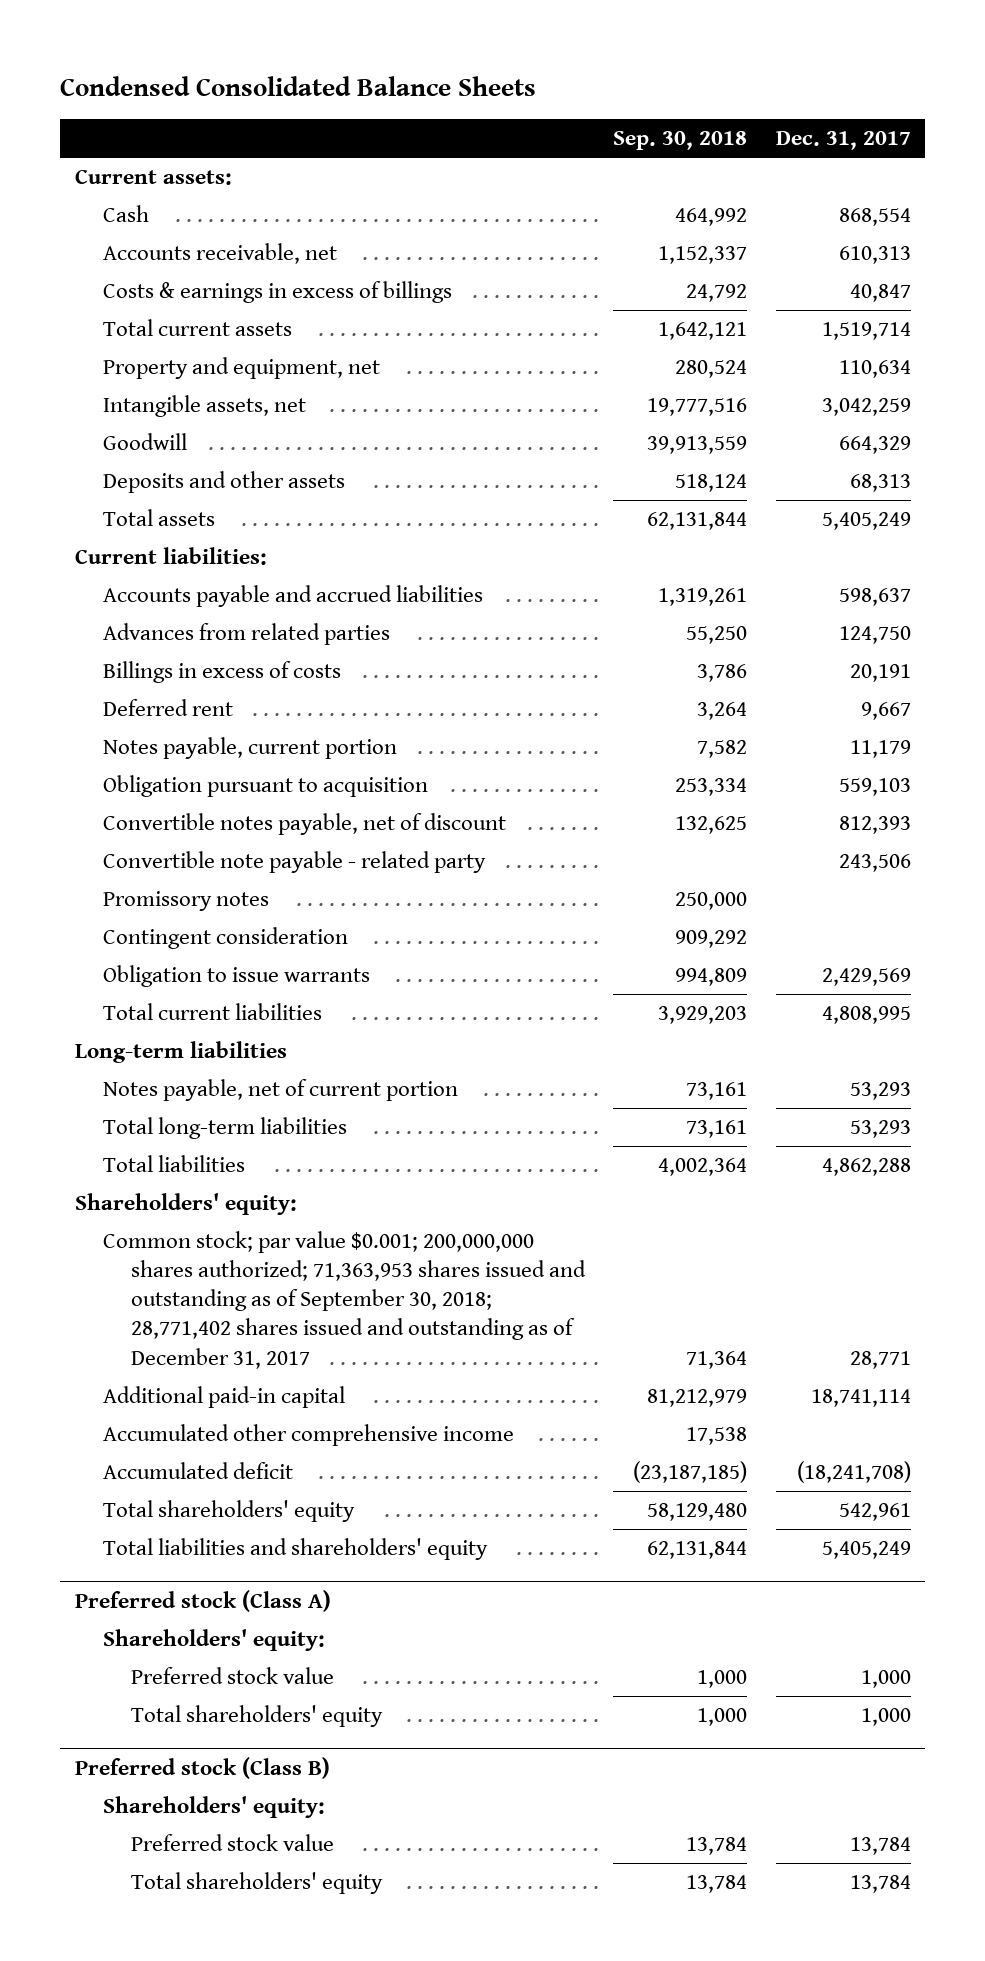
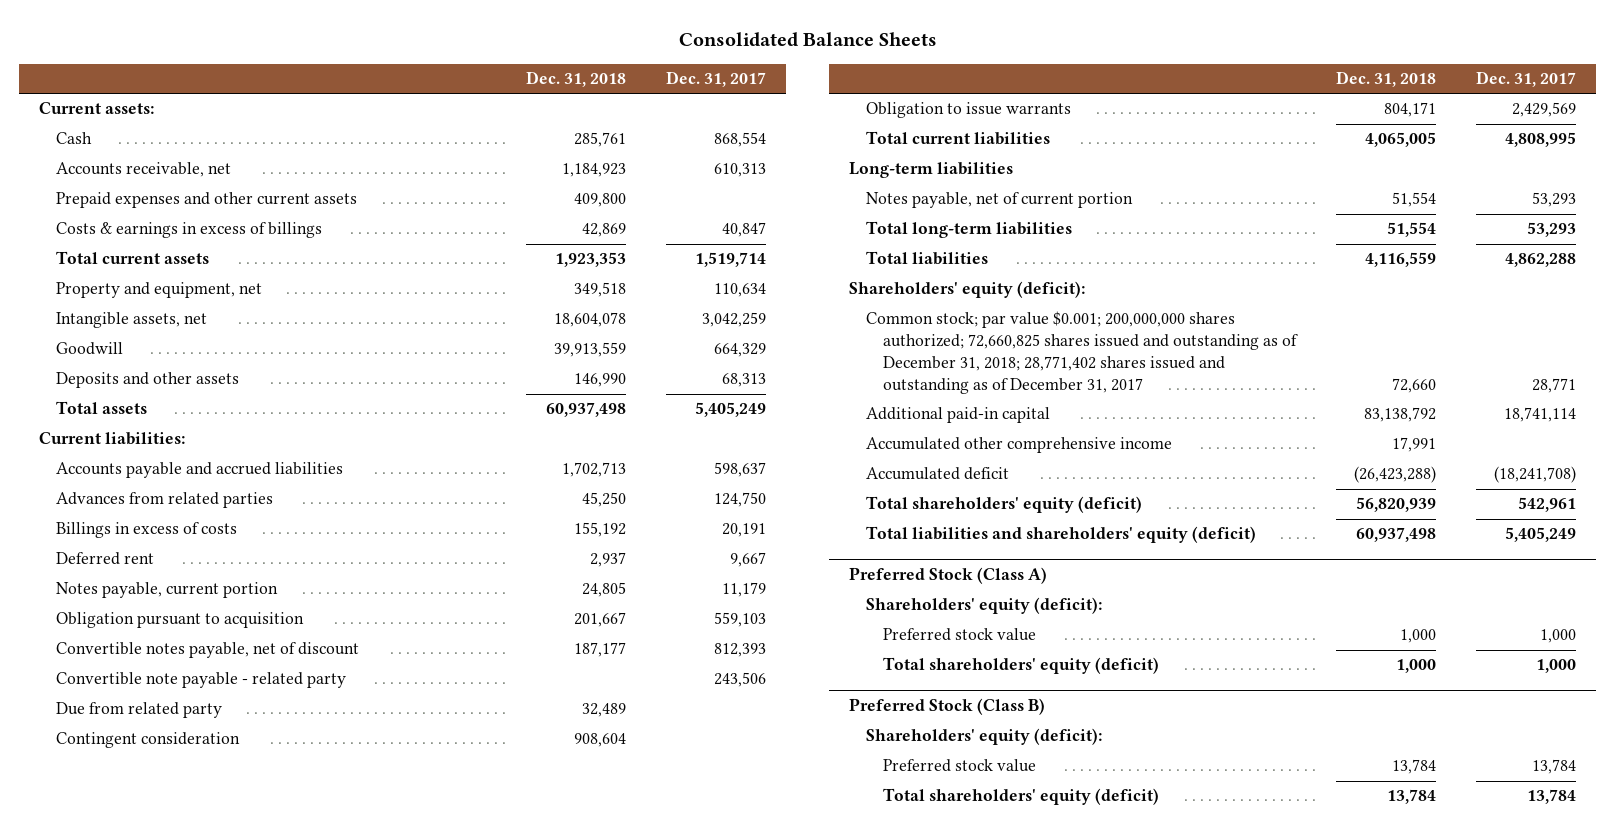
- Condensed Consolidated Balance Sheets
+ Consolidated Balance Sheets
- | Sep. 30, 2018 | Dec. 31, 2017
+ | Dec. 31, 2018 | Dec. 31, 2017
+ Prepaid expenses and other current assets | 409,800 |
- Promissory notes | 250,000 |
+ Due from related party | 32,489 |
- Shareholders' equity:
- Common stock; par value $0.001; 200,000,000 shares authorized; 71,363,953 shares issued and outstanding as of September 30, 2018; 28,771,402 shares issued and outstanding as of December 31, 2017 | 71,364 | 28,771
+ Shareholders' equity (deficit):
+ Common stock; par value $0.001; 200,000,000 shares authorized; 72,660,825 shares issued and outstanding as of December 31, 2018; 28,771,402 shares issued and outstanding as of December 31, 2017 | 72,660 | 28,771
- Total shareholders' equity | 58,129,480 | 542,961
- Total liabilities and shareholders' equity | 62,131,844 | 5,405,249
- Preferred stock (Class A)
- Shareholders' equity:
+ Total shareholders' equity (deficit) | 56,820,939 | 542,961
+ Total liabilities and shareholders' equity (deficit) | 60,937,498 | 5,405,249
+ Preferred Stock (Class A)
+ Shareholders' equity (deficit):
- Total shareholders' equity | 1,000 | 1,000
- Preferred stock (Class B)
- Shareholders' equity:
+ Total shareholders' equity (deficit) | 1,000 | 1,000
+ Preferred Stock (Class B)
+ Shareholders' equity (deficit):
- Total shareholders' equity | 13,784 | 13,784
+ Total shareholders' equity (deficit) | 13,784 | 13,784

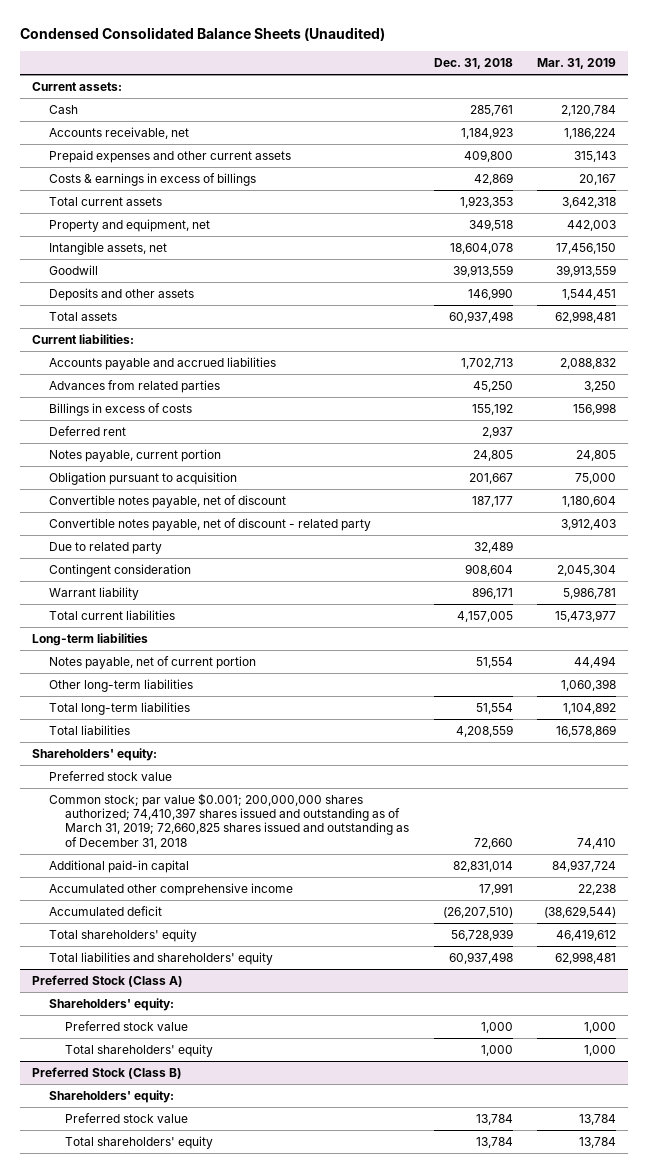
- Consolidated Balance Sheets
+ Condensed Consolidated Balance Sheets (Unaudited)
- | Dec. 31, 2018 | Dec. 31, 2017
+ | Dec. 31, 2018 | Mar. 31, 2019
- Convertible note payable - related party | | 243,506
- Due from related party | 32,489 |
+ Convertible notes payable, net of discount - related party | | 3,912,403
+ Due to related party | 32,489 |
- Obligation to issue warrants | 804,171 | 2,429,569
- Total current liabilities | 4,065,005 | 4,808,995
+ Warrant liability | 896,171 | 5,986,781
+ Total current liabilities | 4,157,005 | 15,473,977
+ Other long-term liabilities | | 1,060,398
- Total liabilities | 4,116,559 | 4,862,288
- Shareholders' equity (deficit):
- Common stock; par value $0.001; 200,000,000 shares authorized; 72,660,825 shares issued and outstanding as of December 31, 2018; 28,771,402 shares issued and outstanding as of December 31, 2017 | 72,660 | 28,771
- Additional paid-in capital | 83,138,792 | 18,741,114
+ Total liabilities | 4,208,559 | 16,578,869
+ Shareholders' equity:
+ Preferred stock value
+ Common stock; par value $0.001; 200,000,000 shares authorized; 74,410,397 shares issued and outstanding as of March 31, 2019; 72,660,825 shares issued and outstanding as of December 31, 2018 | 72,660 | 74,410
+ Additional paid-in capital | 82,831,014 | 84,937,724
- Accumulated deficit | (26,423,288) | (18,241,708)
- Total shareholders' equity (deficit) | 56,820,939 | 542,961
- Total liabilities and shareholders' equity (deficit) | 60,937,498 | 5,405,249
+ Accumulated deficit | (26,207,510) | (38,629,544)
+ Total shareholders' equity | 56,728,939 | 46,419,612
+ Total liabilities and shareholders' equity | 60,937,498 | 62,998,481
@ Preferred Stock (Class A)
- Shareholders' equity (deficit):
+ Shareholders' equity:
- Total shareholders' equity (deficit) | 1,000 | 1,000
+ Total shareholders' equity | 1,000 | 1,000
@ Preferred Stock (Class B)
- Shareholders' equity (deficit):
+ Shareholders' equity:
- Total shareholders' equity (deficit) | 13,784 | 13,784
+ Total shareholders' equity | 13,784 | 13,784

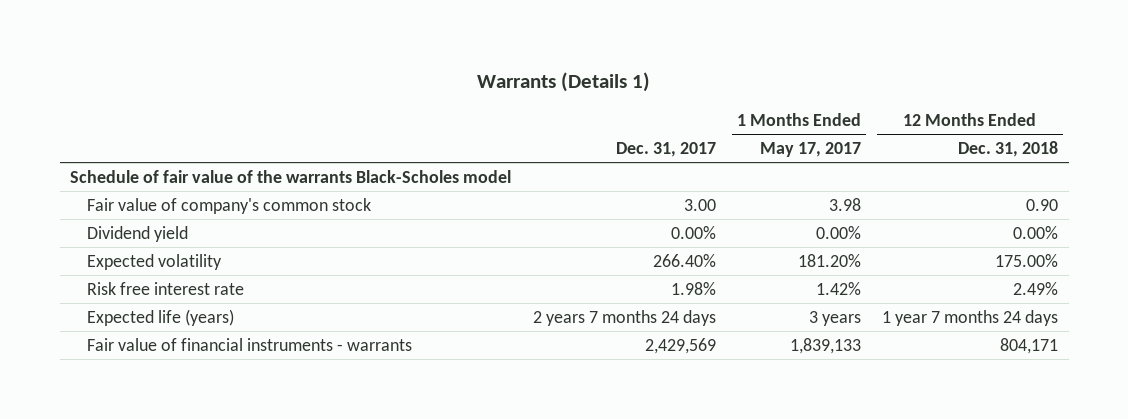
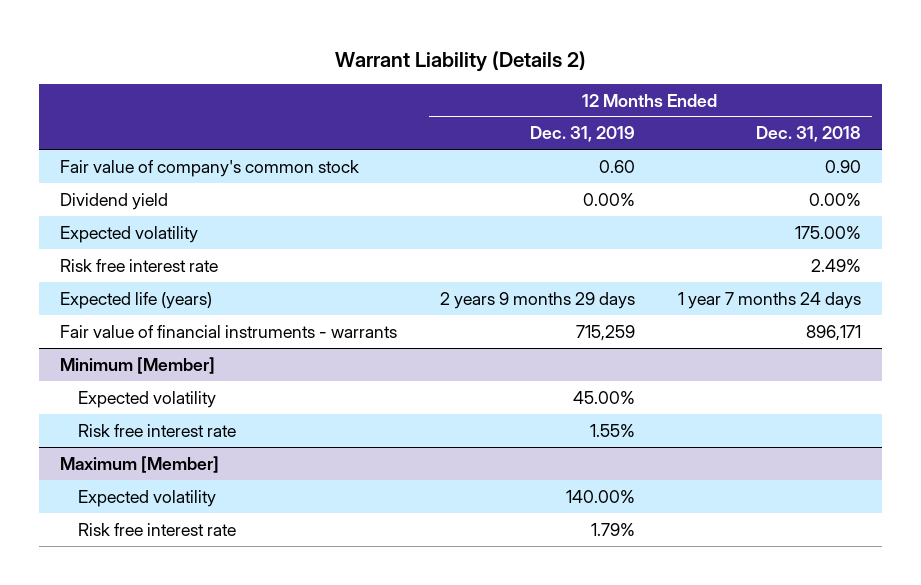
- Warrants (Details 1)
+ Warrant Liability (Details 2)
- | Dec. 31, 2017 | 1 Months Ended May 17, 2017 | 12 Months Ended Dec. 31, 2018
+ | 12 Months Ended Dec. 31, 2019 | 12 Months Ended Dec. 31, 2018
- Schedule of fair value of the warrants Black-Scholes model
- Fair value of financial instruments - warrants | 2,429,569 | 1,839,133 | 804,171
+ Fair value of financial instruments - warrants | 715,259 | 896,171
+ Minimum [Member]
+ Expected volatility | 45.00% |
+ Risk free interest rate | 1.55% |
+ Maximum [Member]
+ Expected volatility | 140.00% |
+ Risk free interest rate | 1.79% |

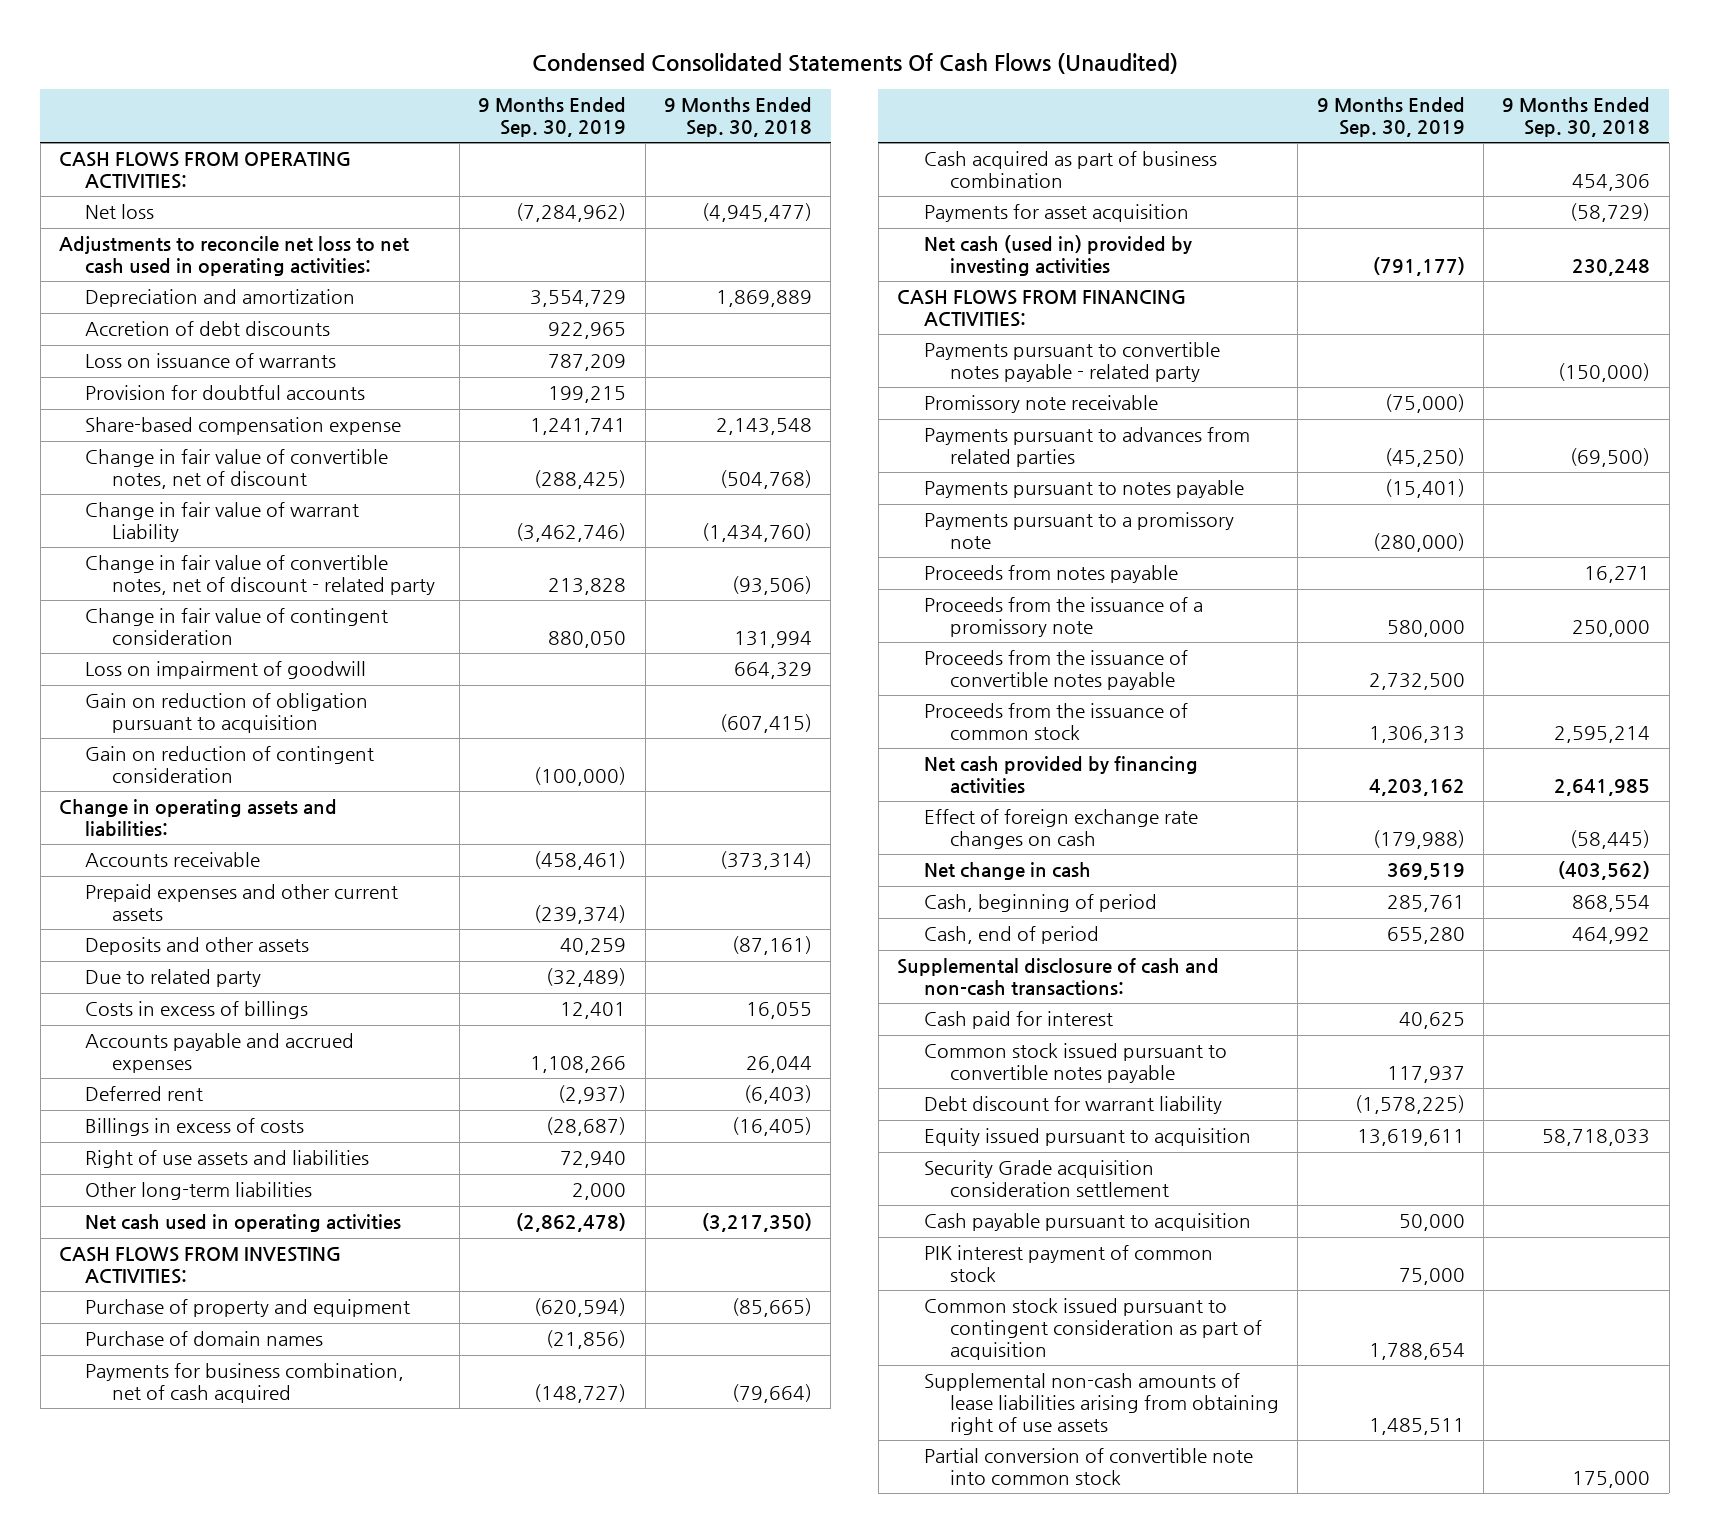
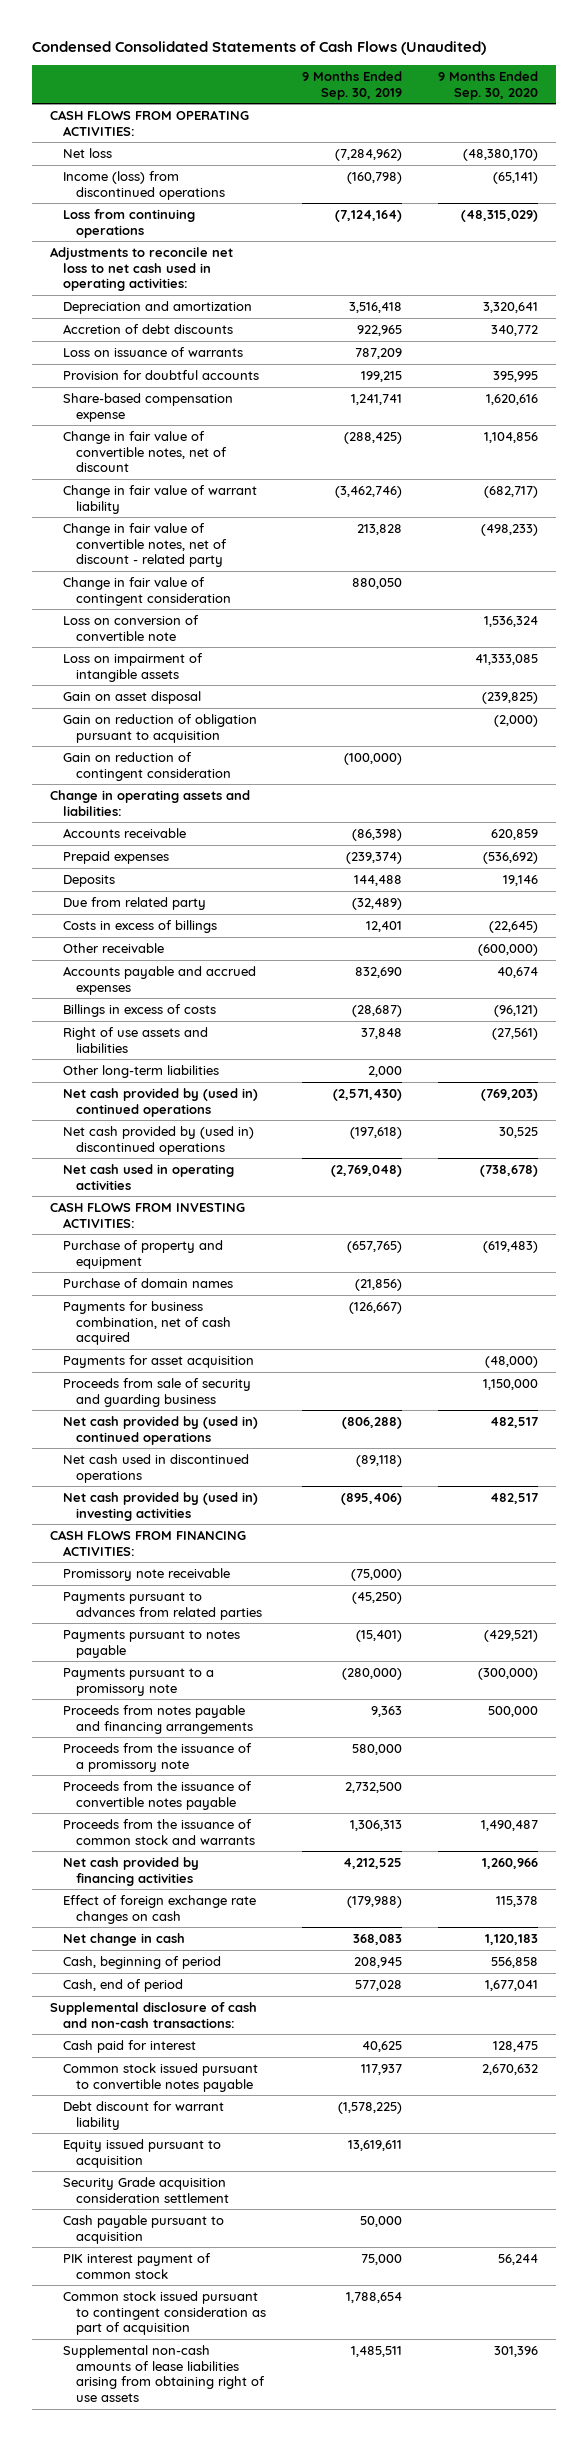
- Condensed Consolidated Statements Of Cash Flows (Unaudited)
+ Condensed Consolidated Statements of Cash Flows (Unaudited)
- | 9 Months Ended Sep. 30, 2019 | 9 Months Ended Sep. 30, 2018
+ | 9 Months Ended Sep. 30, 2019 | 9 Months Ended Sep. 30, 2020
+ Income (loss) from discontinued operations | (160,798) | (65,141)
+ Loss from continuing operations | (7,124,164) | (48,315,029)
- Depreciation and amortization | 3,554,729 | 1,869,889
+ Depreciation and amortization | 3,516,418 | 3,320,641
- Change in fair value of warrant Liability | (3,462,746) | (1,434,760)
+ Change in fair value of warrant liability | (3,462,746) | (682,717)
- Loss on impairment of goodwill | | 664,329
+ Loss on conversion of convertible note | | 1,536,324
+ Loss on impairment of intangible assets | | 41,333,085
+ Gain on asset disposal | | (239,825)
- Accounts receivable | (458,461) | (373,314)
- Prepaid expenses and other current assets | (239,374) |
- Deposits and other assets | 40,259 | (87,161)
- Due to related party | (32,489) |
+ Accounts receivable | (86,398) | 620,859
+ Prepaid expenses | (239,374) | (536,692)
+ Deposits | 144,488 | 19,146
+ Due from related party | (32,489) |
- Accounts payable and accrued expenses | 1,108,266 | 26,044
- Deferred rent | (2,937) | (6,403)
+ Other receivable | | (600,000)
+ Accounts payable and accrued expenses | 832,690 | 40,674
- Right of use assets and liabilities | 72,940 |
+ Right of use assets and liabilities | 37,848 | (27,561)
- Net cash used in operating activities | (2,862,478) | (3,217,350)
+ Net cash provided by (used in) continued operations | (2,571,430) | (769,203)
+ Net cash provided by (used in) discontinued operations | (197,618) | 30,525
+ Net cash used in operating activities | (2,769,048) | (738,678)
- Purchase of property and equipment | (620,594) | (85,665)
+ Purchase of property and equipment | (657,765) | (619,483)
- Payments for business combination, net of cash acquired | (148,727) | (79,664)
- Cash acquired as part of business combination | | 454,306
+ Payments for business combination, net of cash acquired | (126,667) |
- Net cash (used in) provided by investing activities | (791,177) | 230,248
+ Proceeds from sale of security and guarding business | | 1,150,000
+ Net cash provided by (used in) continued operations | (806,288) | 482,517
+ Net cash used in discontinued operations | (89,118) |
+ Net cash provided by (used in) investing activities | (895,406) | 482,517
- Payments pursuant to convertible notes payable - related party | | (150,000)
- Proceeds from notes payable | | 16,271
+ Proceeds from notes payable and financing arrangements | 9,363 | 500,000
- Proceeds from the issuance of common stock | 1,306,313 | 2,595,214
- Net cash provided by financing activities | 4,203,162 | 2,641,985
+ Proceeds from the issuance of common stock and warrants | 1,306,313 | 1,490,487
+ Net cash provided by financing activities | 4,212,525 | 1,260,966
- Net change in cash | 369,519 | (403,562)
- Cash, beginning of period | 285,761 | 868,554
- Cash, end of period | 655,280 | 464,992
+ Net change in cash | 368,083 | 1,120,183
+ Cash, beginning of period | 208,945 | 556,858
+ Cash, end of period | 577,028 | 1,677,041
- Partial conversion of convertible note into common stock | | 175,000

